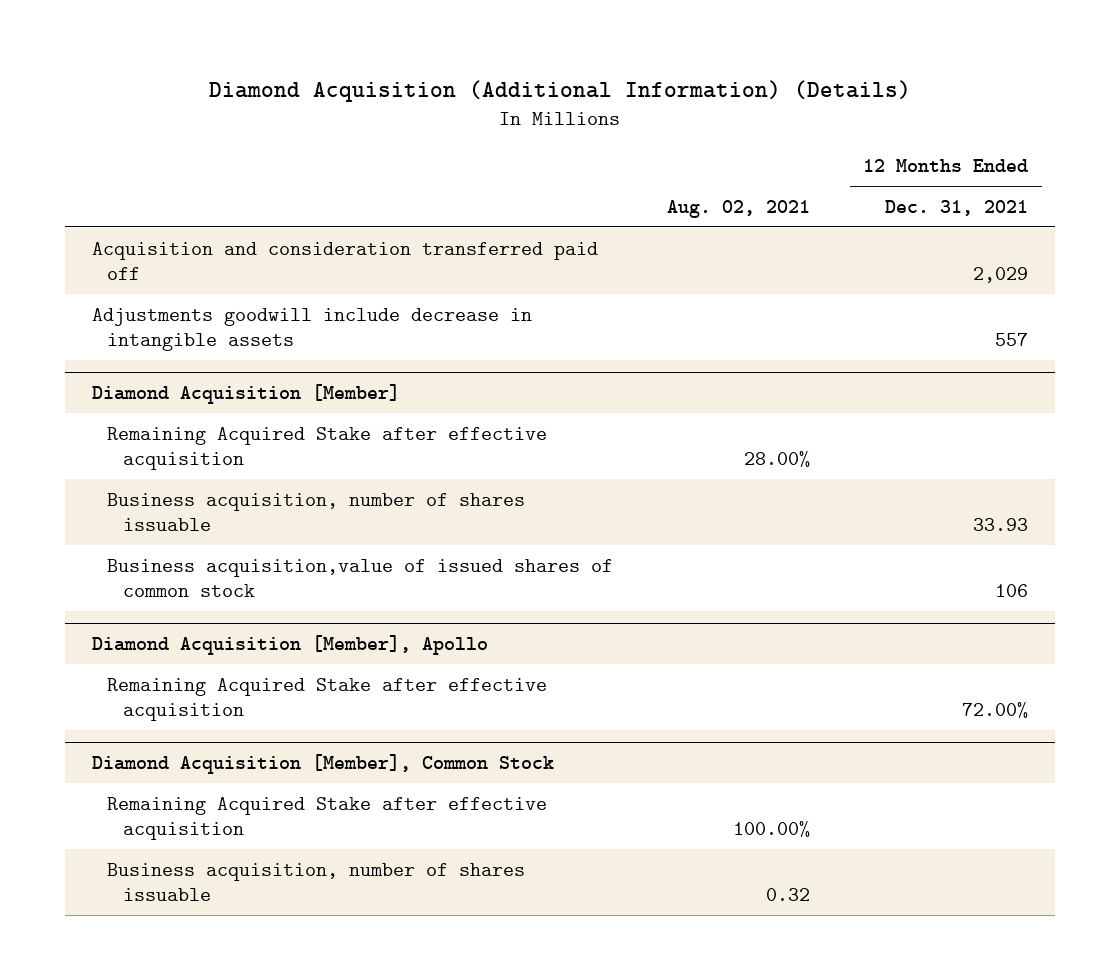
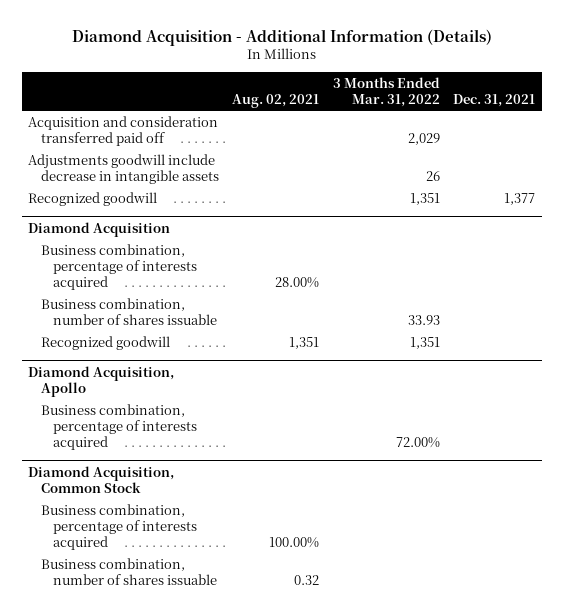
- Diamond Acquisition (Additional Information) (Details)
+ Diamond Acquisition - Additional Information (Details)
- | Aug. 02, 2021 | 12 Months Ended Dec. 31, 2021
+ | Aug. 02, 2021 | 3 Months Ended Mar. 31, 2022 | Dec. 31, 2021
- Diamond Acquisition [Member]
- Remaining Acquired Stake after effective acquisition | 28.00% |
- Business acquisition, number of shares issuable | | 33.93
- Business acquisition,value of issued shares of common stock | | 106
- Diamond Acquisition [Member], Apollo
- Remaining Acquired Stake after effective acquisition | | 72.00%
- Diamond Acquisition [Member], Common Stock
- Remaining Acquired Stake after effective acquisition | 100.00% |
- Business acquisition, number of shares issuable | 0.32 |
+ Recognized goodwill | | 1,351 | 1,377
+ Diamond Acquisition
+ Business combination, percentage of interests acquired | 28.00% | |
+ Business combination, number of shares issuable | | 33.93 |
+ Recognized goodwill | 1,351 | 1,351 |
+ Diamond Acquisition, Apollo
+ Business combination, percentage of interests acquired | | 72.00% |
+ Diamond Acquisition, Common Stock
+ Business combination, percentage of interests acquired | 100.00% | |
+ Business combination, number of shares issuable | 0.32 | |

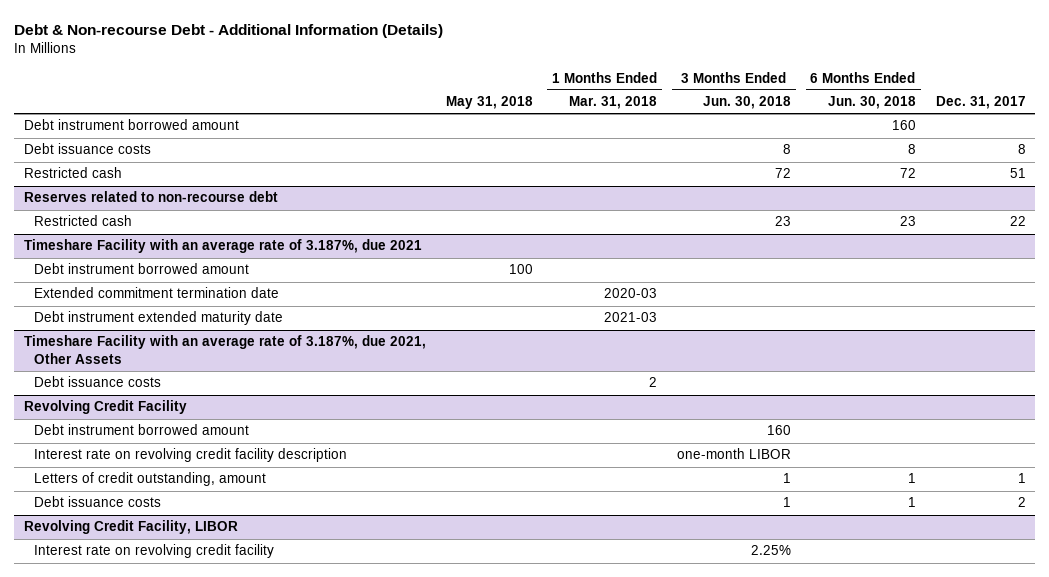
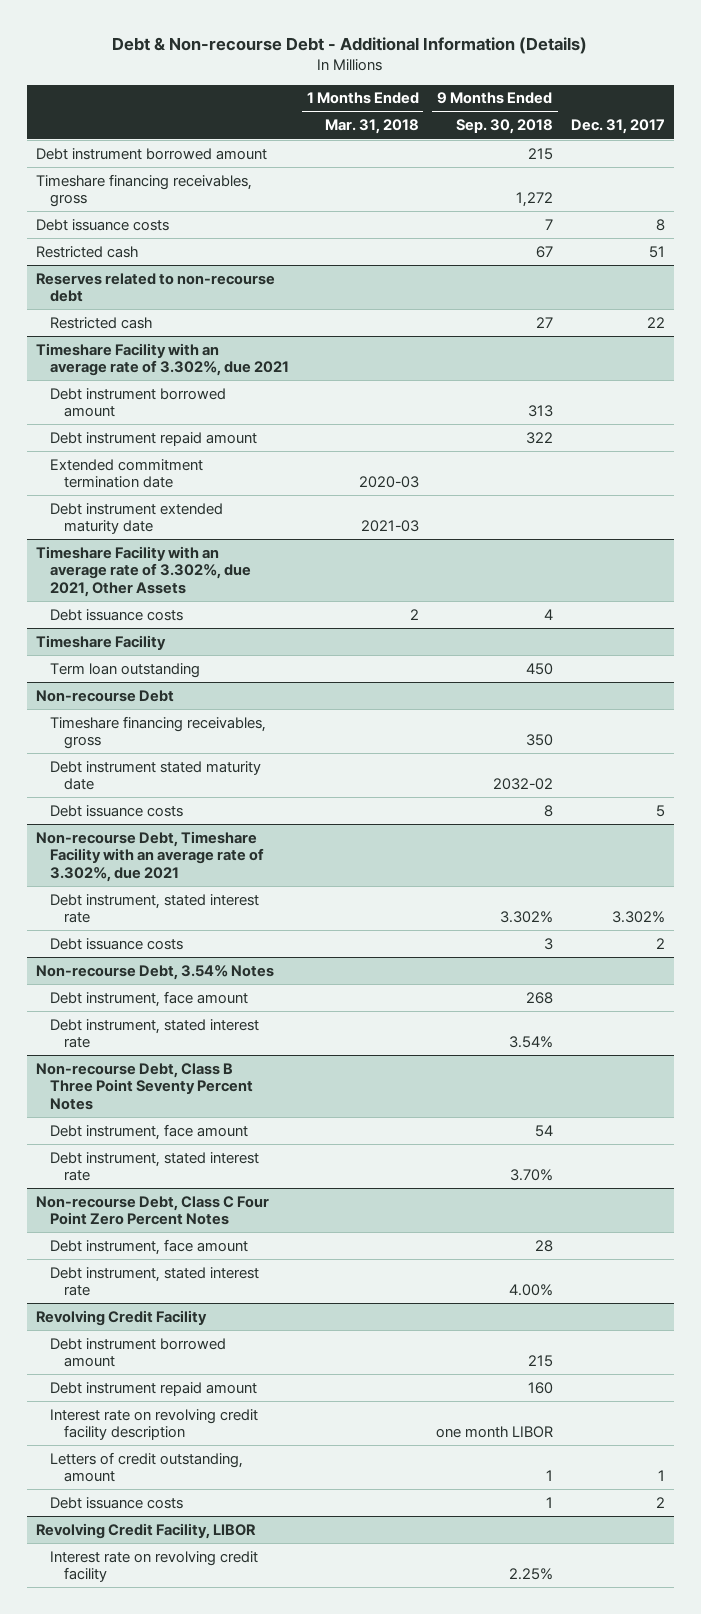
- | May 31, 2018 | 1 Months Ended Mar. 31, 2018 | 3 Months Ended Jun. 30, 2018 | 6 Months Ended Jun. 30, 2018 | Dec. 31, 2017
+ | 1 Months Ended Mar. 31, 2018 | 9 Months Ended Sep. 30, 2018 | Dec. 31, 2017
+ Timeshare financing receivables, gross | | 1,272 |
- Timeshare Facility with an average rate of 3.187%, due 2021
+ Timeshare Facility with an average rate of 3.302%, due 2021
+ Debt instrument repaid amount | | 322 |
- Timeshare Facility with an average rate of 3.187%, due 2021, Other Assets
+ Timeshare Facility with an average rate of 3.302%, due 2021, Other Assets
+ Timeshare Facility
+ Term loan outstanding | | 450 |
+ Non-recourse Debt
+ Timeshare financing receivables, gross | | 350 |
+ Debt instrument stated maturity date | | 2032-02 |
+ Debt issuance costs | | 8 | 5
+ Non-recourse Debt, Timeshare Facility with an average rate of 3.302%, due 2021
+ Debt instrument, stated interest rate | | 3.302% | 3.302%
+ Debt issuance costs | | 3 | 2
+ Non-recourse Debt, 3.54% Notes
+ Debt instrument, face amount | | 268 |
+ Debt instrument, stated interest rate | | 3.54% |
+ Non-recourse Debt, Class B Three Point Seventy Percent Notes
+ Debt instrument, face amount | | 54 |
+ Debt instrument, stated interest rate | | 3.70% |
+ Non-recourse Debt, Class C Four Point Zero Percent Notes
+ Debt instrument, face amount | | 28 |
+ Debt instrument, stated interest rate | | 4.00% |
@ Revolving Credit Facility
+ Debt instrument repaid amount | | 160 |

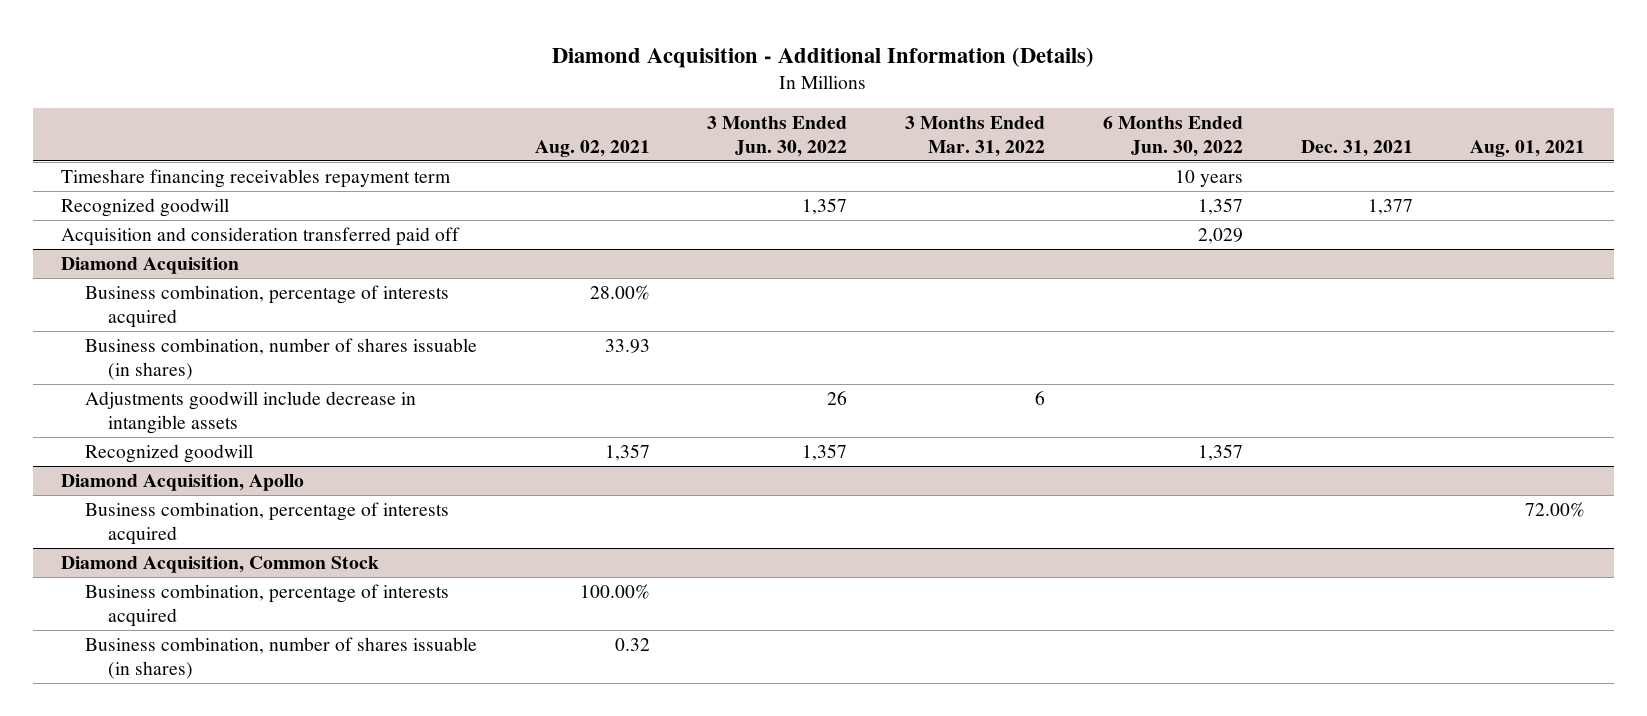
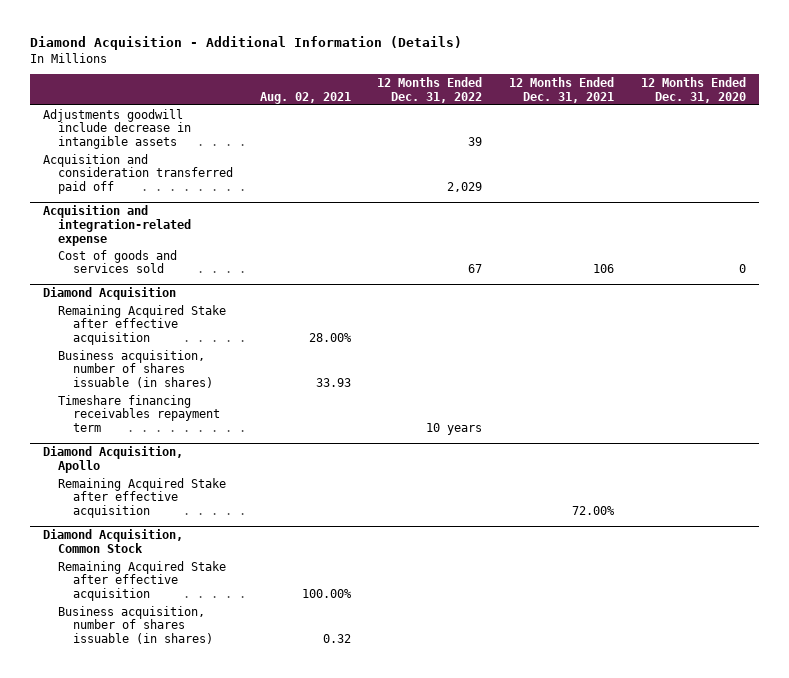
- | Aug. 02, 2021 | 3 Months Ended Jun. 30, 2022 | 3 Months Ended Mar. 31, 2022 | 6 Months Ended Jun. 30, 2022 | Dec. 31, 2021 | Aug. 01, 2021
+ | Aug. 02, 2021 | 12 Months Ended Dec. 31, 2022 | 12 Months Ended Dec. 31, 2021 | 12 Months Ended Dec. 31, 2020
- Timeshare financing receivables repayment term | | | | 10 years | |
- Recognized goodwill | | 1,357 | | 1,357 | 1,377 |
+ Adjustments goodwill include decrease in intangible assets | | 39 | |
+ Acquisition and integration-related expense
+ Cost of goods and services sold | | 67 | 106 | 0
@ Diamond Acquisition
- Business combination, percentage of interests acquired | 28.00% | | | | |
- Business combination, number of shares issuable (in shares) | 33.93 | | | | |
- Adjustments goodwill include decrease in intangible assets | | 26 | 6 | | |
- Recognized goodwill | 1,357 | 1,357 | | 1,357 | |
+ Remaining Acquired Stake after effective acquisition | 28.00% | | |
+ Business acquisition, number of shares issuable (in shares) | 33.93 | | |
+ Timeshare financing receivables repayment term | | 10 years | |
@ Diamond Acquisition, Apollo
- Business combination, percentage of interests acquired | | | | | | 72.00%
+ Remaining Acquired Stake after effective acquisition | | | 72.00% |
@ Diamond Acquisition, Common Stock
- Business combination, percentage of interests acquired | 100.00% | | | | |
- Business combination, number of shares issuable (in shares) | 0.32 | | | | |
+ Remaining Acquired Stake after effective acquisition | 100.00% | | |
+ Business acquisition, number of shares issuable (in shares) | 0.32 | | |

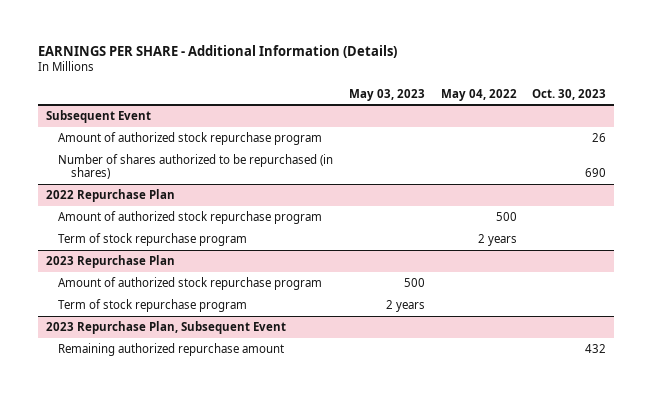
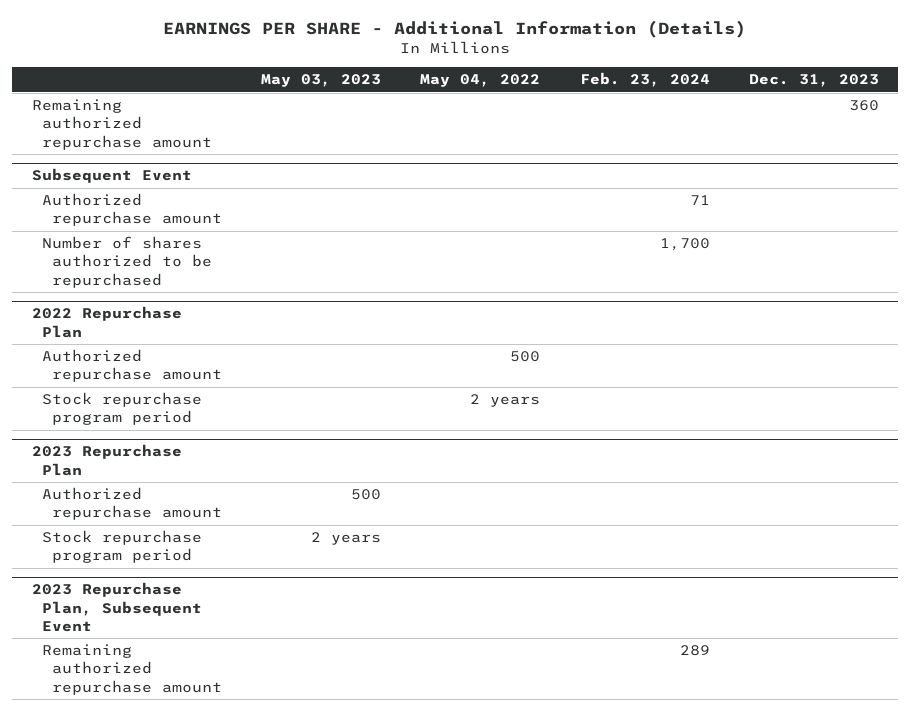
- | May 03, 2023 | May 04, 2022 | Oct. 30, 2023
+ | May 03, 2023 | May 04, 2022 | Feb. 23, 2024 | Dec. 31, 2023
+ Remaining authorized repurchase amount | | | | 360
@ Subsequent Event
- Amount of authorized stock repurchase program | | | 26
- Number of shares authorized to be repurchased (in shares) | | | 690
+ Authorized repurchase amount | | | 71 |
+ Number of shares authorized to be repurchased | | | 1,700 |
@ 2022 Repurchase Plan
- Amount of authorized stock repurchase program | | 500 |
- Term of stock repurchase program | | 2 years |
+ Authorized repurchase amount | | 500 | |
+ Stock repurchase program period | | 2 years | |
@ 2023 Repurchase Plan
- Amount of authorized stock repurchase program | 500 | |
- Term of stock repurchase program | 2 years | |
+ Authorized repurchase amount | 500 | | |
+ Stock repurchase program period | 2 years | | |

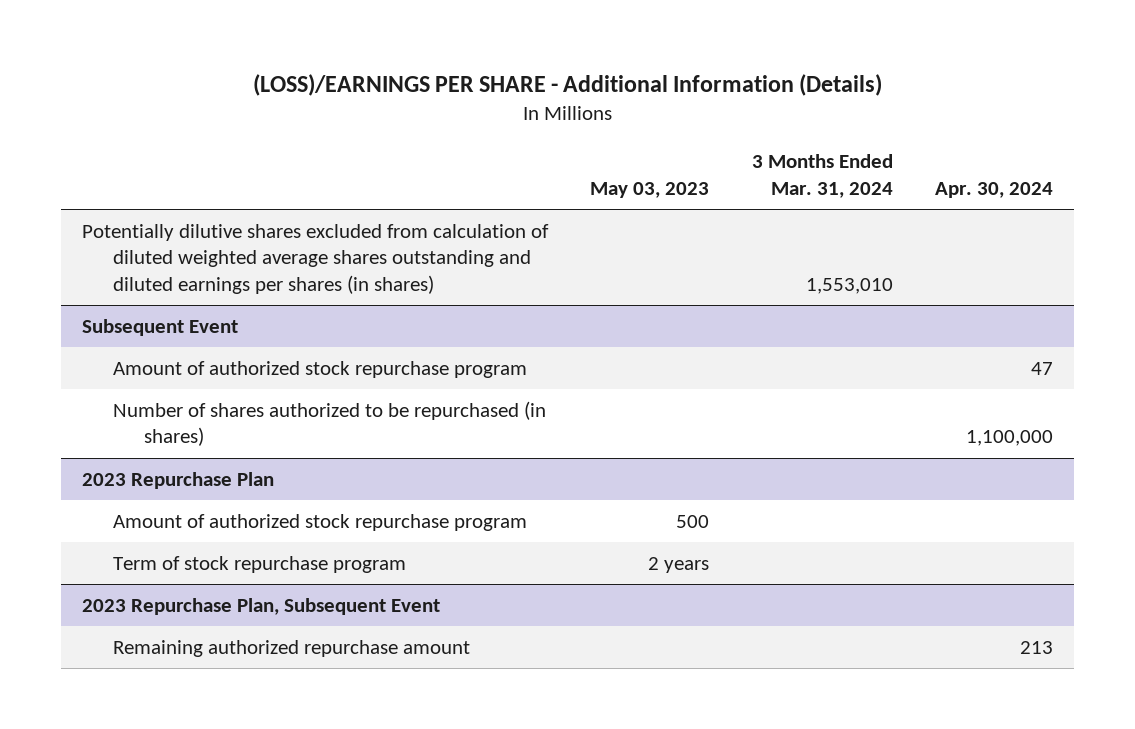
- EARNINGS PER SHARE - Additional Information (Details)
+ (LOSS)/EARNINGS PER SHARE - Additional Information (Details)
- | May 03, 2023 | May 04, 2022 | Feb. 23, 2024 | Dec. 31, 2023
+ | May 03, 2023 | 3 Months Ended Mar. 31, 2024 | Apr. 30, 2024
- Remaining authorized repurchase amount | | | | 360
+ Potentially dilutive shares excluded from calculation of diluted weighted average shares outstanding and diluted earnings per shares (in shares) | | 1,553,010 |
@ Subsequent Event
- Authorized repurchase amount | | | 71 |
- Number of shares authorized to be repurchased | | | 1,700 |
- 2022 Repurchase Plan
- Authorized repurchase amount | | 500 | |
- Stock repurchase program period | | 2 years | |
@ Subsequent Event
+ Amount of authorized stock repurchase program | | | 47
+ Number of shares authorized to be repurchased (in shares) | | | 1,100,000
@ 2023 Repurchase Plan
- Authorized repurchase amount | 500 | | |
- Stock repurchase program period | 2 years | | |
+ Amount of authorized stock repurchase program | 500 | |
+ Term of stock repurchase program | 2 years | |

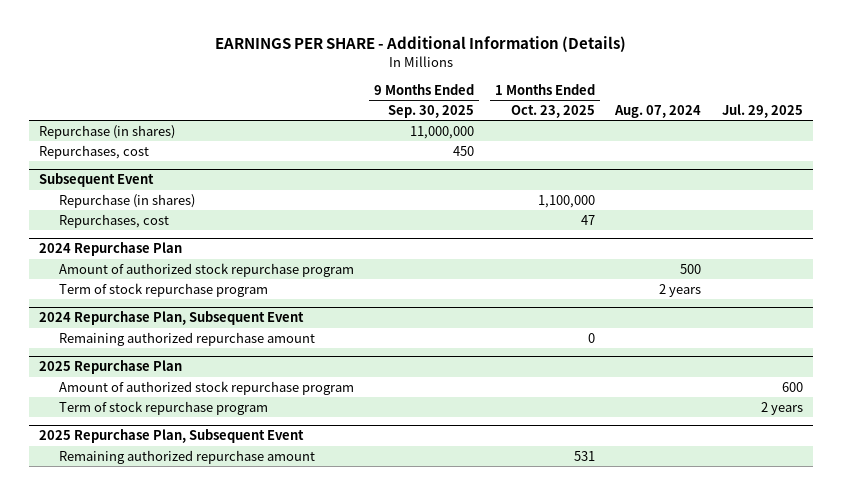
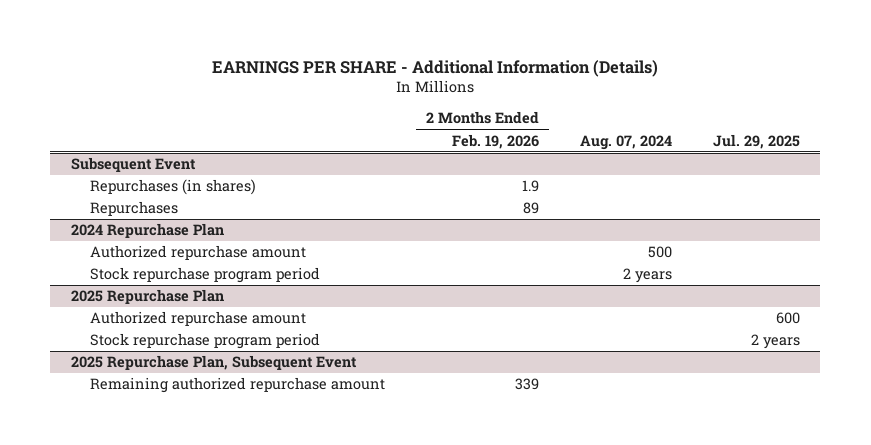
- | 9 Months Ended Sep. 30, 2025 | 1 Months Ended Oct. 23, 2025 | Aug. 07, 2024 | Jul. 29, 2025
+ | 2 Months Ended Feb. 19, 2026 | Aug. 07, 2024 | Jul. 29, 2025
- Repurchase (in shares) | 11,000,000 | | |
- Repurchases, cost | 450 | | |
@ Subsequent Event
- Repurchase (in shares) | | 1,100,000 | |
- Repurchases, cost | | 47 | |
+ Repurchases (in shares) | 1.9 | |
+ Repurchases | 89 | |
@ 2024 Repurchase Plan
- Amount of authorized stock repurchase program | | | 500 |
- Term of stock repurchase program | | | 2 years |
- 2024 Repurchase Plan, Subsequent Event
- Remaining authorized repurchase amount | | 0 | |
@ 2024 Repurchase Plan
+ Authorized repurchase amount | | 500 |
+ Stock repurchase program period | | 2 years |
@ 2025 Repurchase Plan
- Amount of authorized stock repurchase program | | | | 600
- Term of stock repurchase program | | | | 2 years
+ Authorized repurchase amount | | | 600
+ Stock repurchase program period | | | 2 years

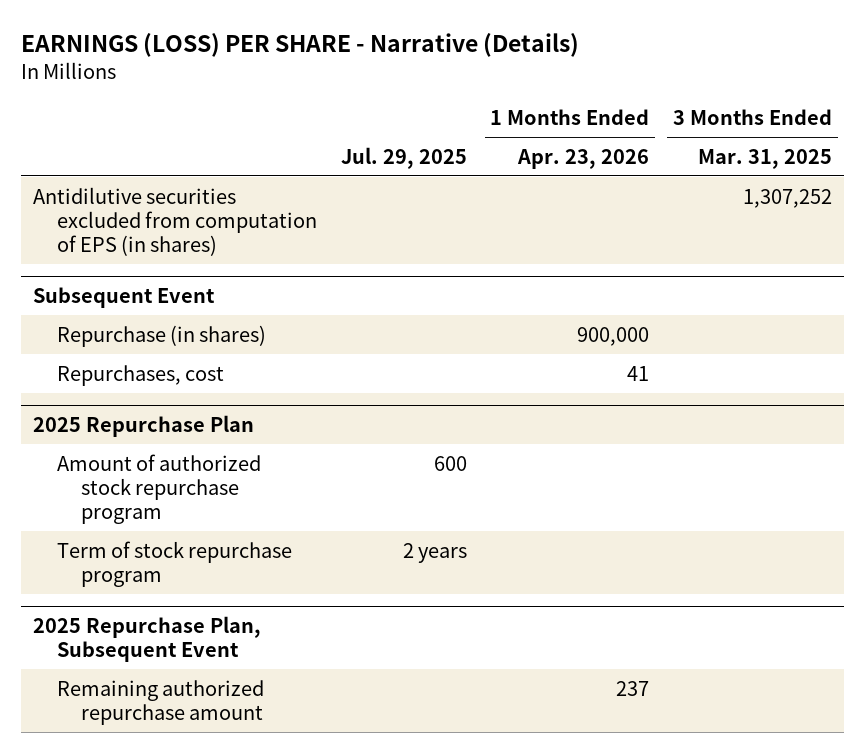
- EARNINGS PER SHARE - Additional Information (Details)
+ EARNINGS (LOSS) PER SHARE - Narrative (Details)
- | 2 Months Ended Feb. 19, 2026 | Aug. 07, 2024 | Jul. 29, 2025
+ | Jul. 29, 2025 | 1 Months Ended Apr. 23, 2026 | 3 Months Ended Mar. 31, 2025
+ Antidilutive securities excluded from computation of EPS (in shares) | | | 1,307,252
@ Subsequent Event
- Repurchases (in shares) | 1.9 | |
- Repurchases | 89 | |
- 2024 Repurchase Plan
- Authorized repurchase amount | | 500 |
- Stock repurchase program period | | 2 years |
@ Subsequent Event
+ Repurchase (in shares) | | 900,000 |
+ Repurchases, cost | | 41 |
@ 2025 Repurchase Plan
- Authorized repurchase amount | | | 600
- Stock repurchase program period | | | 2 years
+ Amount of authorized stock repurchase program | 600 | |
+ Term of stock repurchase program | 2 years | |

